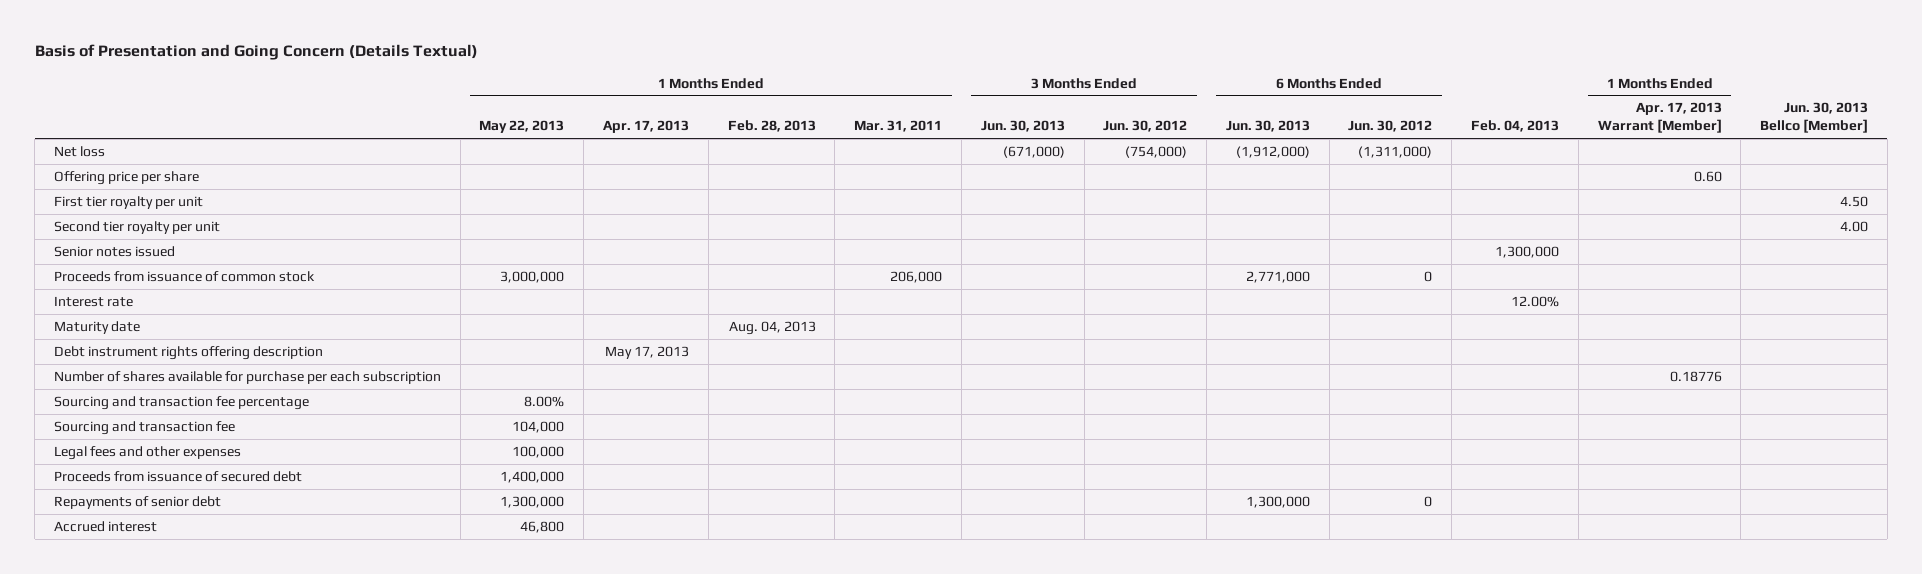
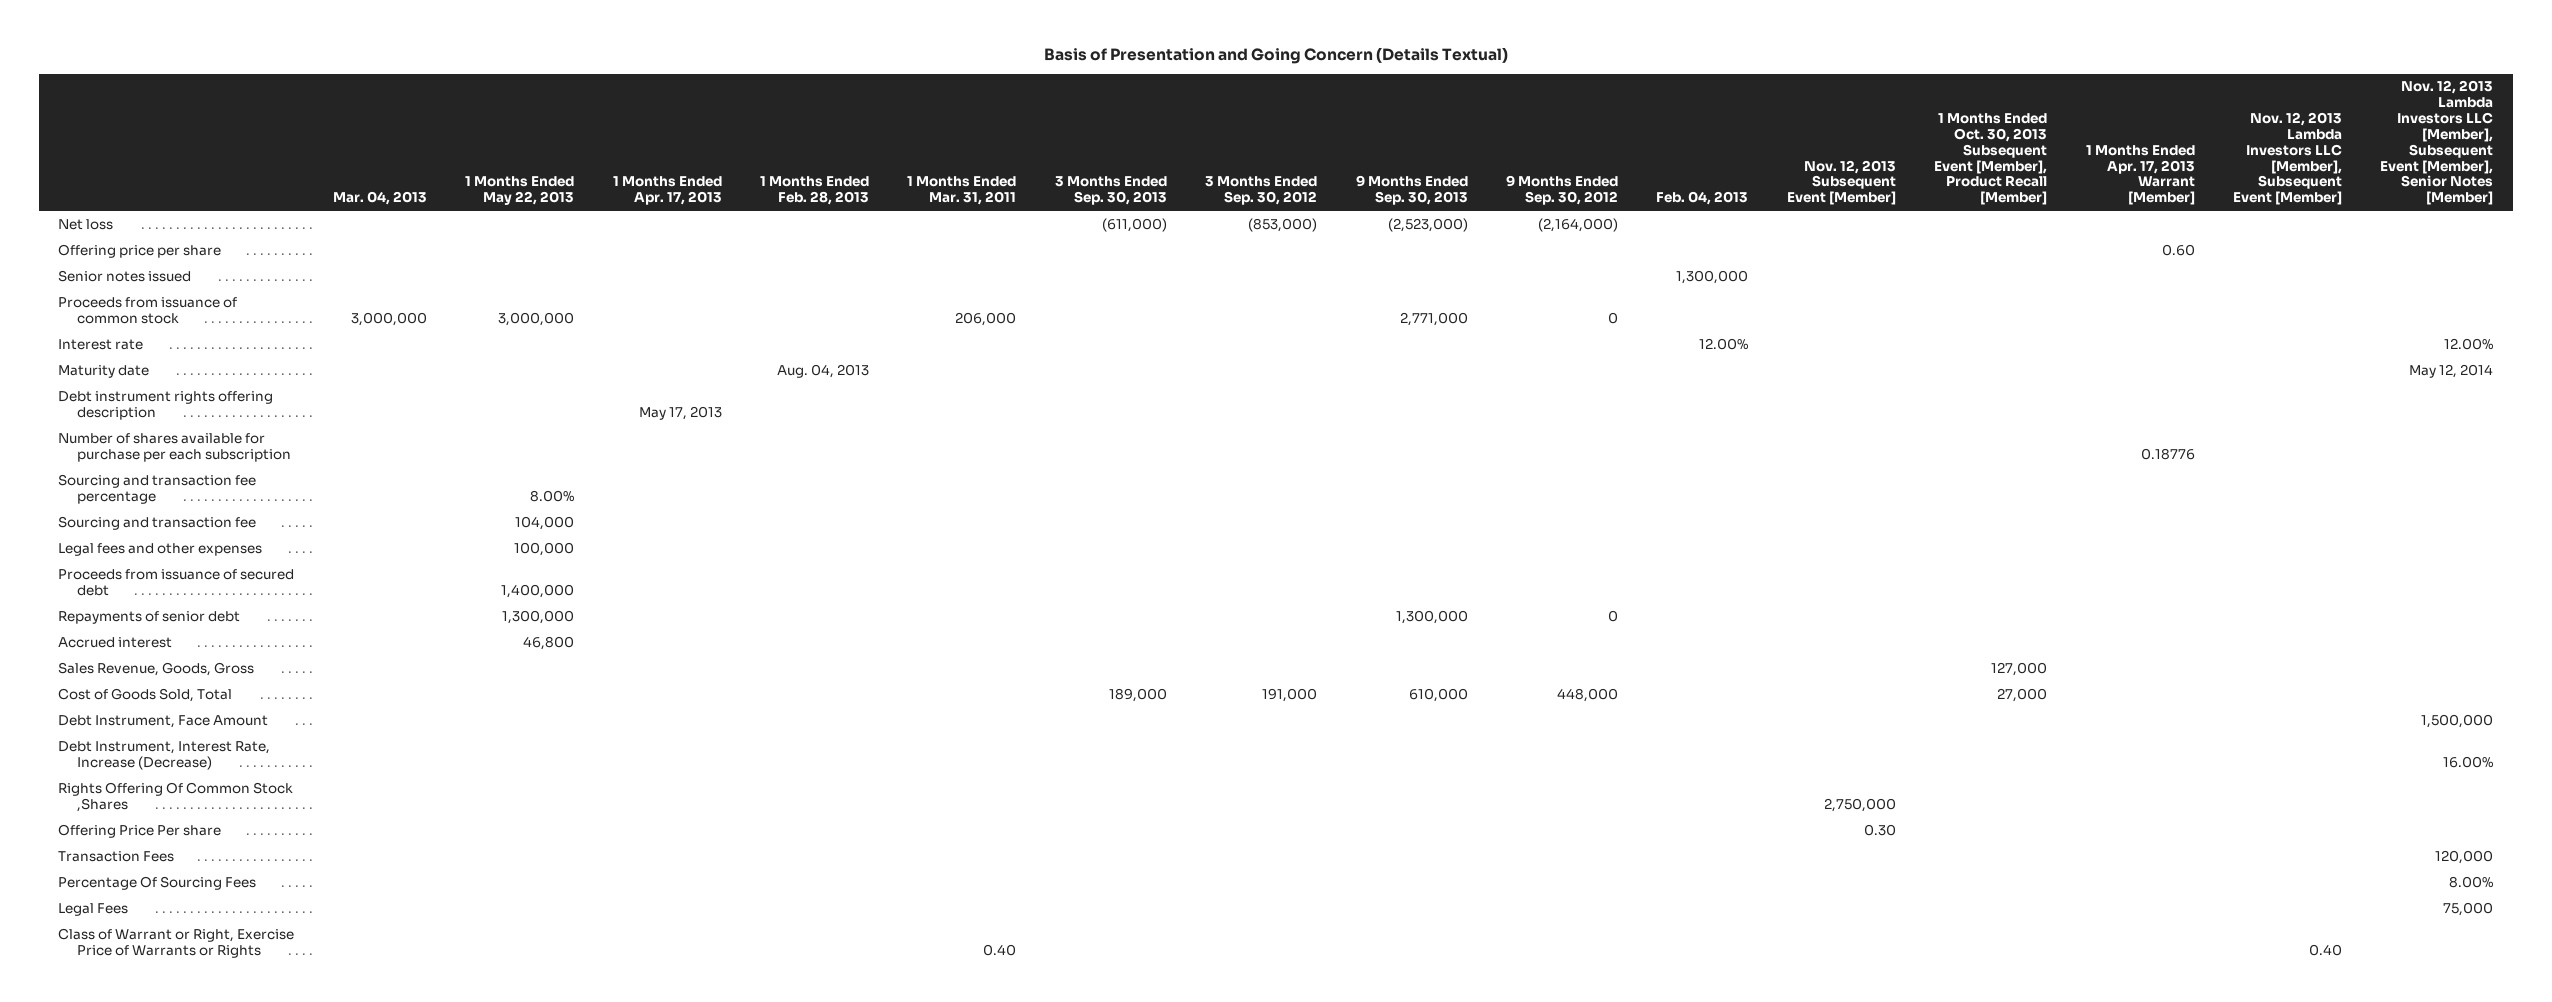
- | 1 Months Ended May 22, 2013 | 1 Months Ended Apr. 17, 2013 | 1 Months Ended Feb. 28, 2013 | 1 Months Ended Mar. 31, 2011 | 3 Months Ended Jun. 30, 2013 | 3 Months Ended Jun. 30, 2012 | 6 Months Ended Jun. 30, 2013 | 6 Months Ended Jun. 30, 2012 | Feb. 04, 2013 | 1 Months Ended Apr. 17, 2013 Warrant [Member] | Jun. 30, 2013 Bellco [Member]
+ | Mar. 04, 2013 | 1 Months Ended May 22, 2013 | 1 Months Ended Apr. 17, 2013 | 1 Months Ended Feb. 28, 2013 | 1 Months Ended Mar. 31, 2011 | 3 Months Ended Sep. 30, 2013 | 3 Months Ended Sep. 30, 2012 | 9 Months Ended Sep. 30, 2013 | 9 Months Ended Sep. 30, 2012 | Feb. 04, 2013 | Nov. 12, 2013 Subsequent Event [Member] | 1 Months Ended Oct. 30, 2013 Subsequent Event [Member], Product Recall [Member] | 1 Months Ended Apr. 17, 2013 Warrant [Member] | Nov. 12, 2013 Lambda Investors LLC [Member], Subsequent Event [Member] | Nov. 12, 2013 Lambda Investors LLC [Member], Subsequent Event [Member], Senior Notes [Member]
- First tier royalty per unit | | | | | | | | | | | 4.50
- Second tier royalty per unit | | | | | | | | | | | 4.00
+ Sales Revenue, Goods, Gross | | | | | | | | | | | | 127,000 | | |
+ Cost of Goods Sold, Total | | | | | | 189,000 | 191,000 | 610,000 | 448,000 | | | 27,000 | | |
+ Debt Instrument, Face Amount | | | | | | | | | | | | | | | 1,500,000
+ Debt Instrument, Interest Rate, Increase (Decrease) | | | | | | | | | | | | | | | 16.00%
+ Rights Offering Of Common Stock ,Shares | | | | | | | | | | | 2,750,000 | | | |
+ Offering Price Per share | | | | | | | | | | | 0.30 | | | |
+ Transaction Fees | | | | | | | | | | | | | | | 120,000
+ Percentage Of Sourcing Fees | | | | | | | | | | | | | | | 8.00%
+ Legal Fees | | | | | | | | | | | | | | | 75,000
+ Class of Warrant or Right, Exercise Price of Warrants or Rights | | | | | 0.40 | | | | | | | | | 0.40 |

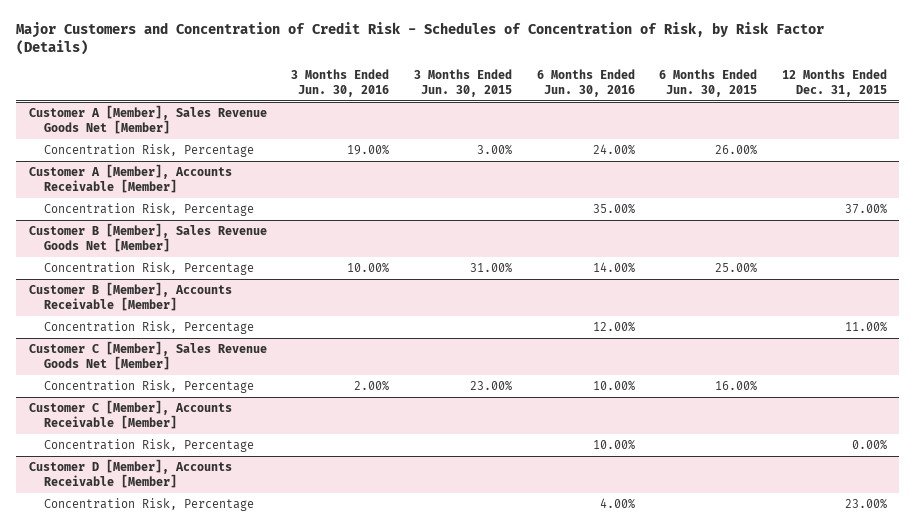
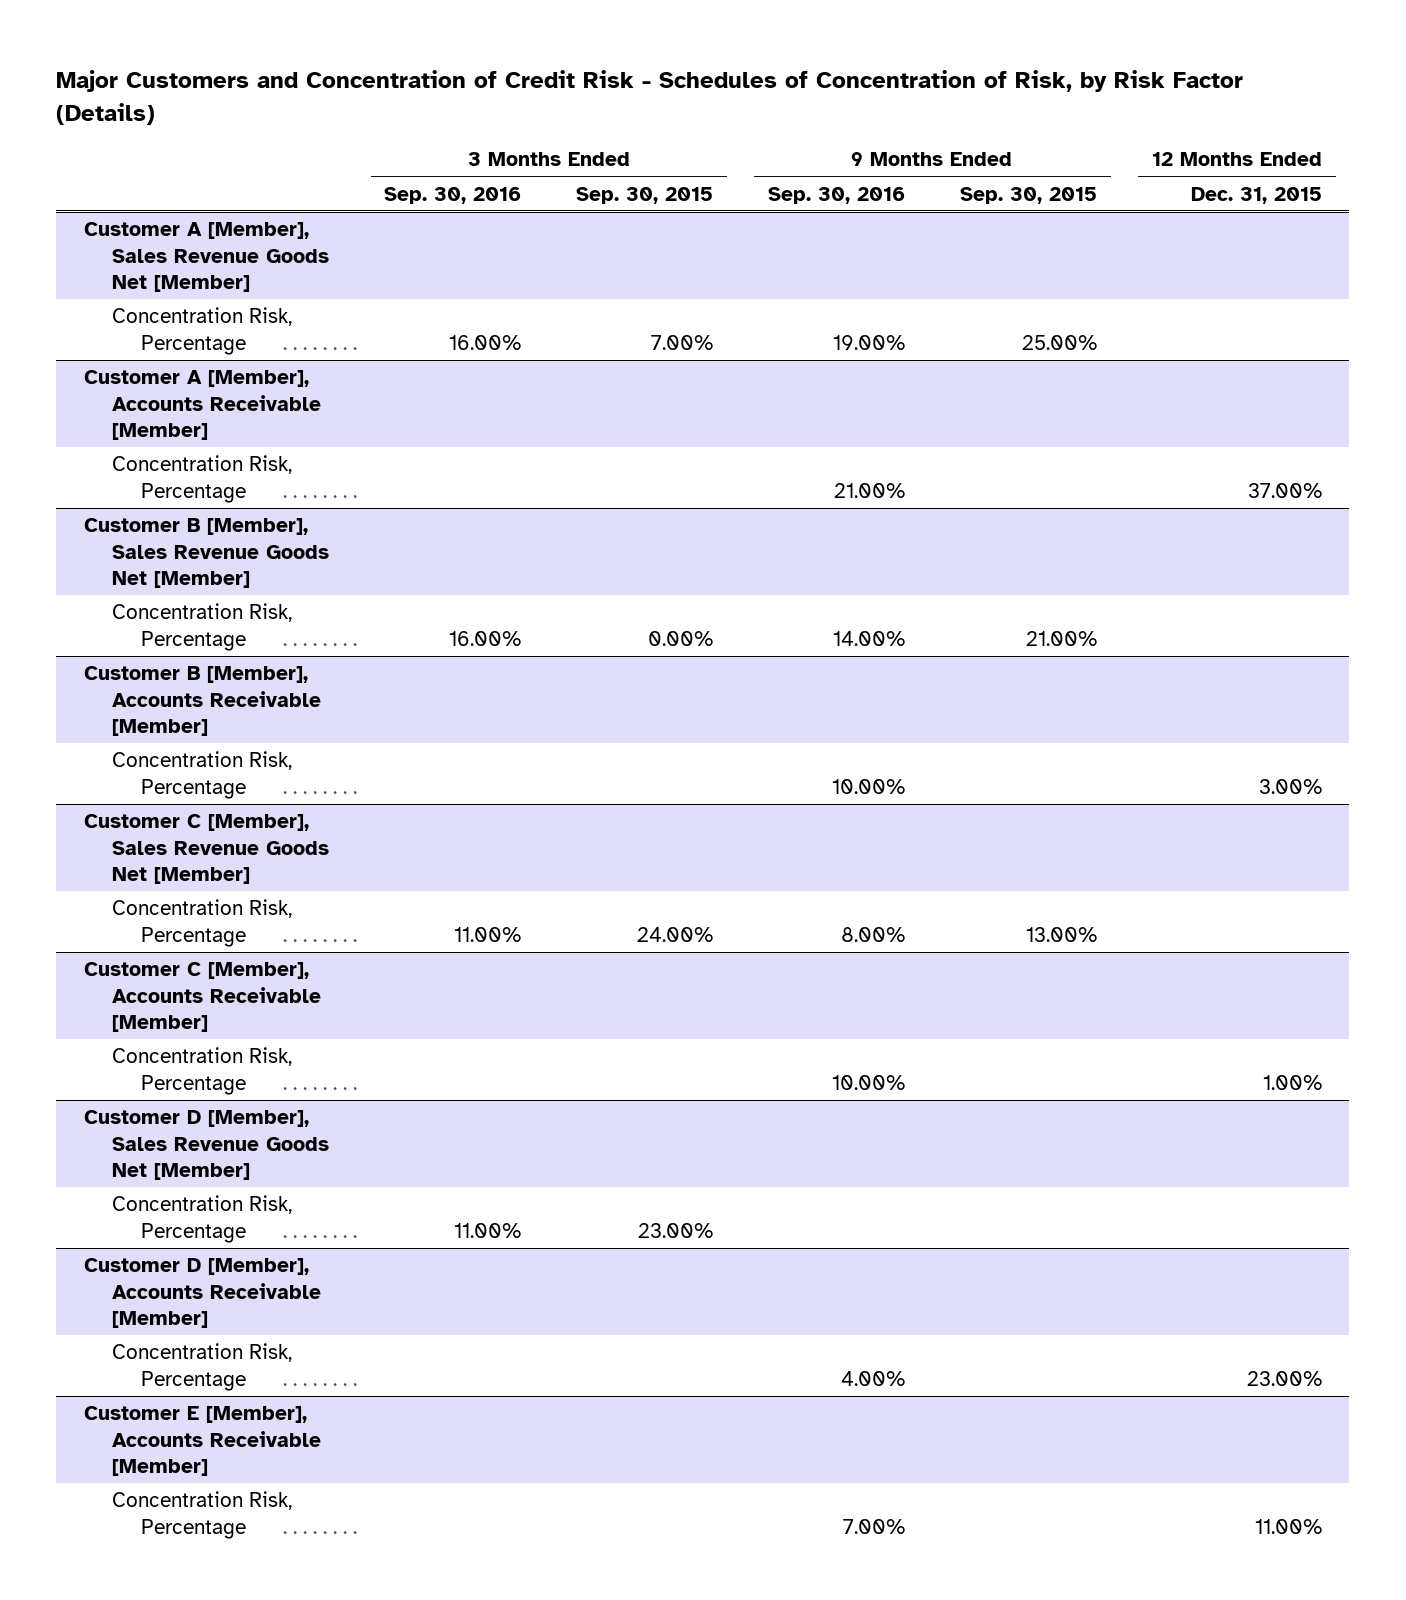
- | 3 Months Ended Jun. 30, 2016 | 3 Months Ended Jun. 30, 2015 | 6 Months Ended Jun. 30, 2016 | 6 Months Ended Jun. 30, 2015 | 12 Months Ended Dec. 31, 2015
+ | 3 Months Ended Sep. 30, 2016 | 3 Months Ended Sep. 30, 2015 | 9 Months Ended Sep. 30, 2016 | 9 Months Ended Sep. 30, 2015 | 12 Months Ended Dec. 31, 2015
@ Customer B [Member], Accounts Receivable [Member]
- Concentration Risk, Percentage | | | 12.00% | | 11.00%
+ Concentration Risk, Percentage | | | 10.00% | | 3.00%
@ Customer C [Member], Accounts Receivable [Member]
- Concentration Risk, Percentage | | | 10.00% | | 0.00%
+ Concentration Risk, Percentage | | | 10.00% | | 1.00%
+ Customer D [Member], Sales Revenue Goods Net [Member]
+ Concentration Risk, Percentage | 11.00% | 23.00% | | |
+ Customer E [Member], Accounts Receivable [Member]
+ Concentration Risk, Percentage | | | 7.00% | | 11.00%

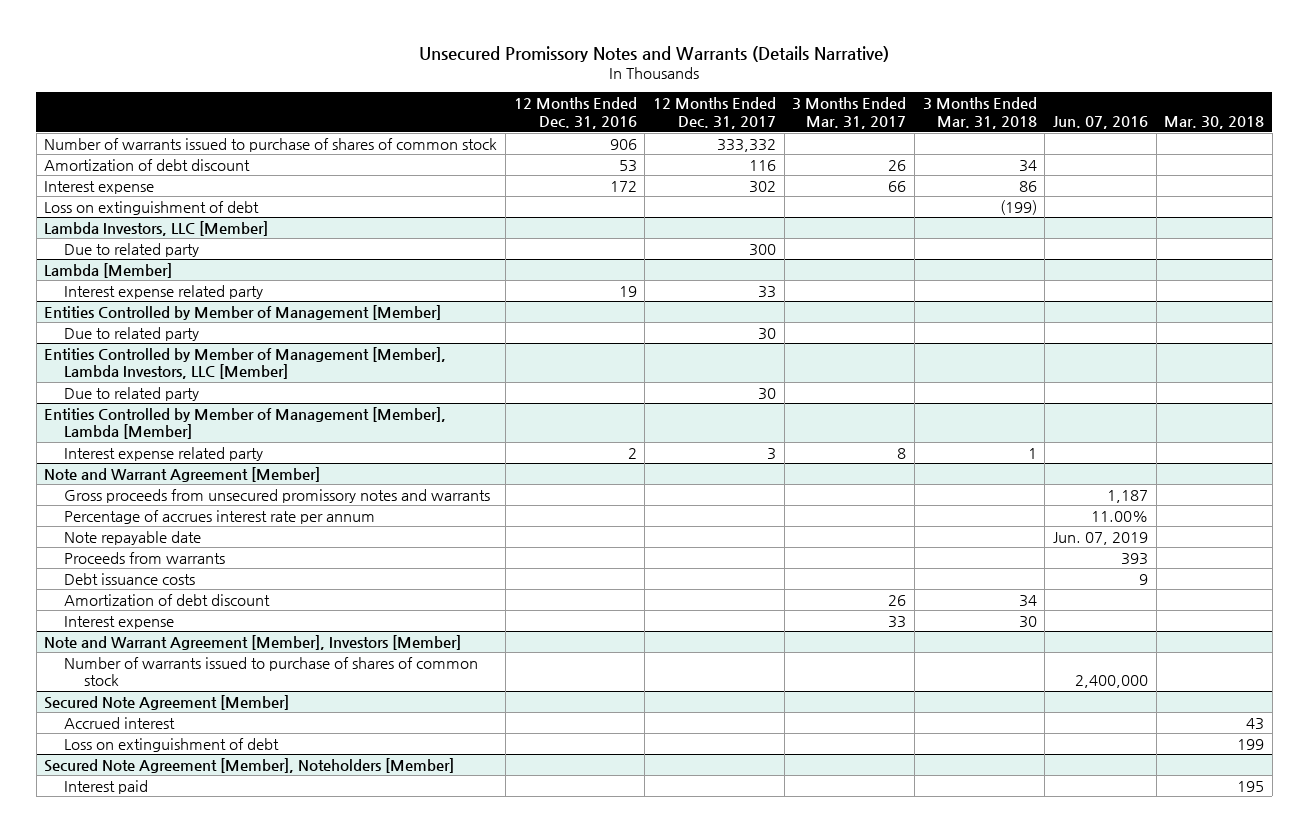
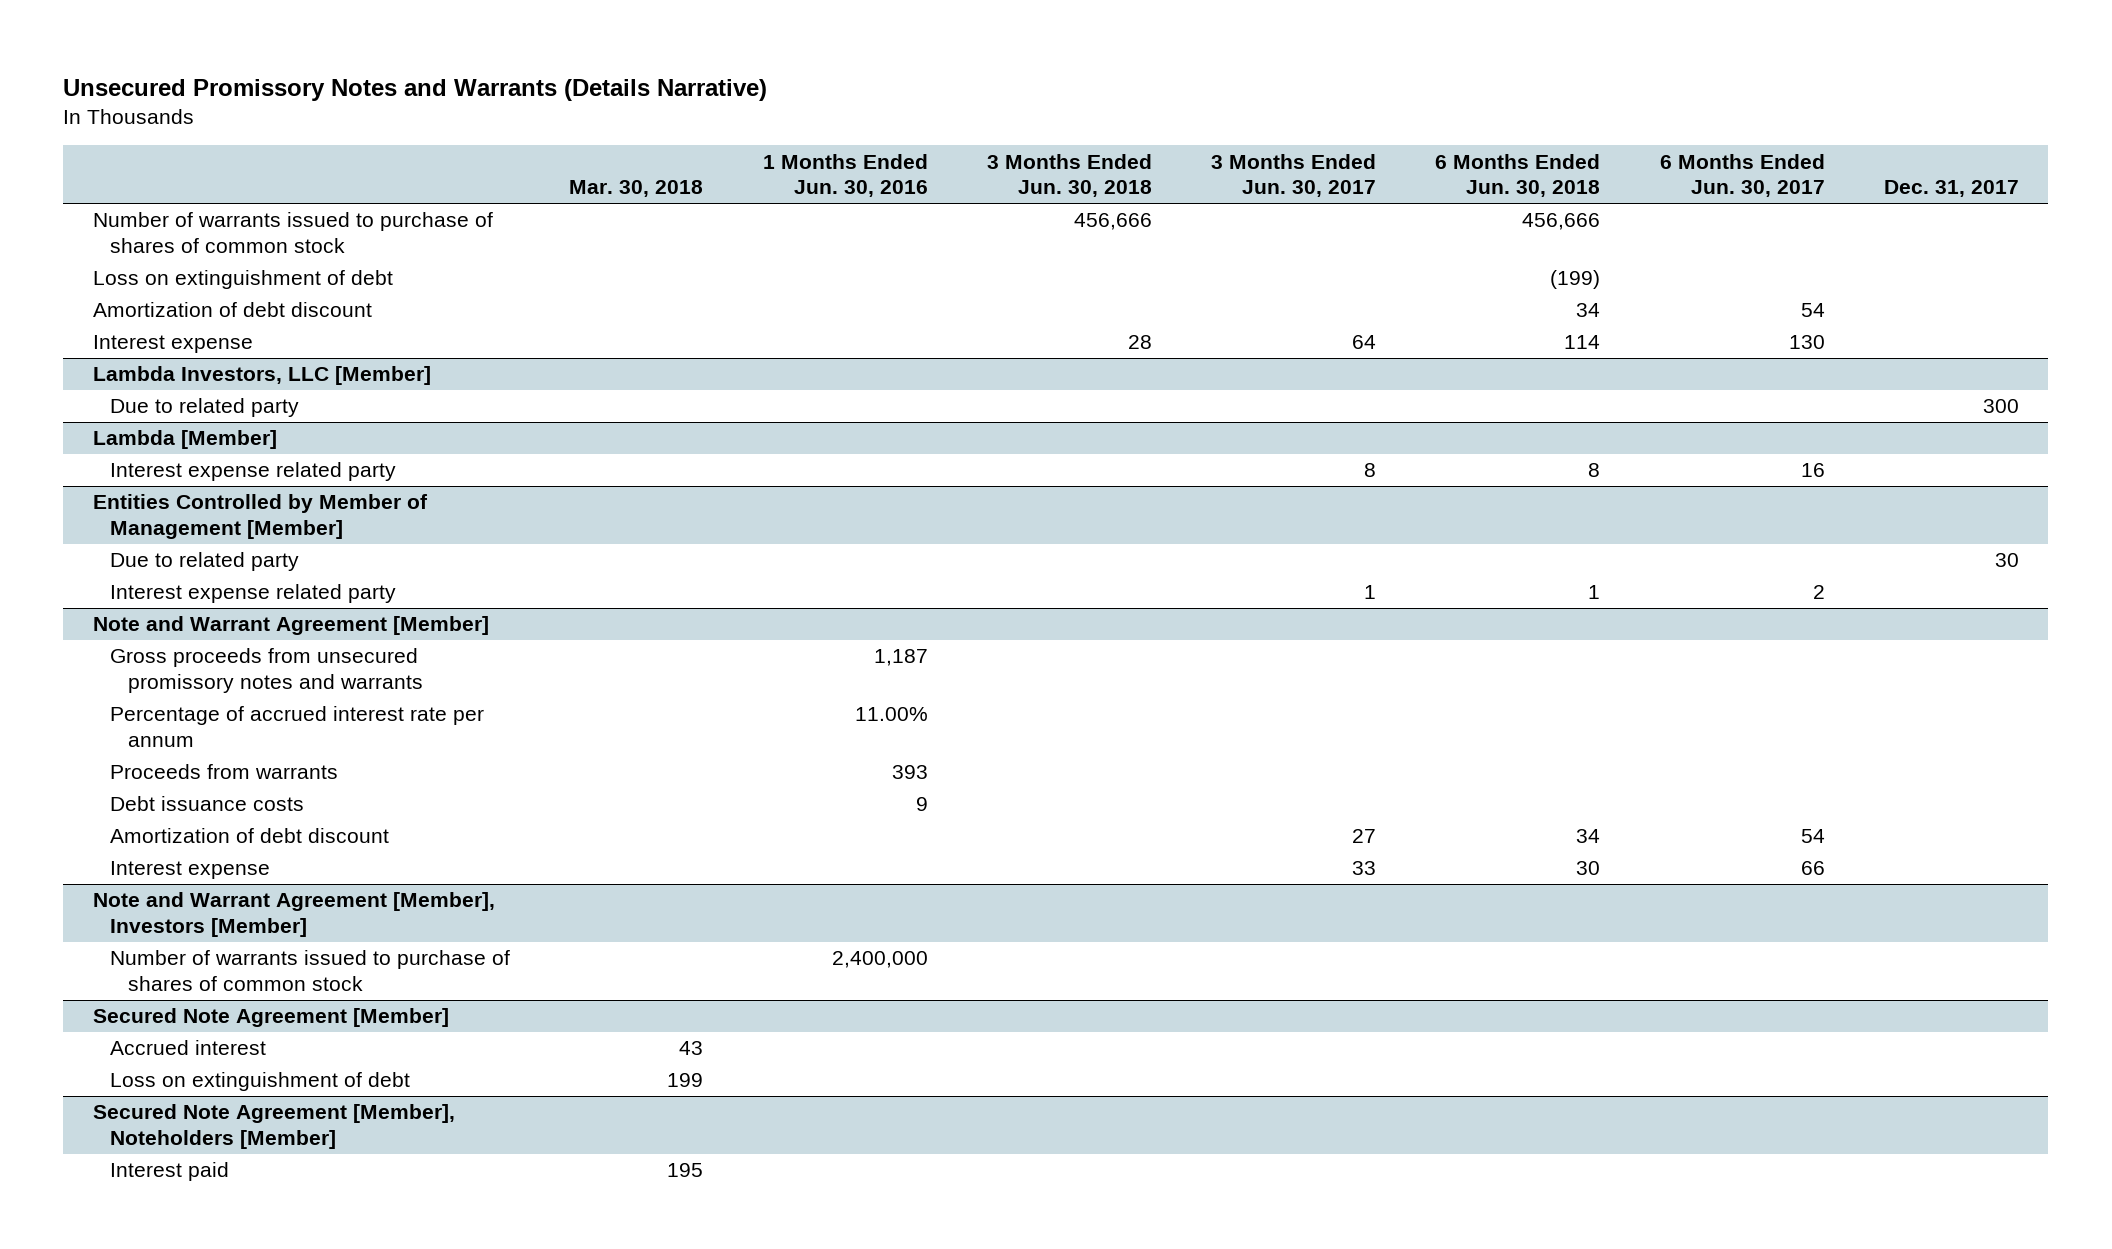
- | 12 Months Ended Dec. 31, 2016 | 12 Months Ended Dec. 31, 2017 | 3 Months Ended Mar. 31, 2017 | 3 Months Ended Mar. 31, 2018 | Jun. 07, 2016 | Mar. 30, 2018
+ | Mar. 30, 2018 | 1 Months Ended Jun. 30, 2016 | 3 Months Ended Jun. 30, 2018 | 3 Months Ended Jun. 30, 2017 | 6 Months Ended Jun. 30, 2018 | 6 Months Ended Jun. 30, 2017 | Dec. 31, 2017
moved up: Loss on extinguishment of debt | | | | | (199) | |
- Entities Controlled by Member of Management [Member], Lambda Investors, LLC [Member]
- Due to related party | | 30 | | | |
- Entities Controlled by Member of Management [Member], Lambda [Member]
- Interest expense related party | 2 | 3 | 8 | 1 | |
@ Entities Controlled by Member of Management [Member]
+ Interest expense related party | | | | 1 | 1 | 2 |
@ Note and Warrant Agreement [Member]
- Percentage of accrues interest rate per annum | | | | | 11.00% |
- Note repayable date | | | | | Jun. 07, 2019 |
+ Percentage of accrued interest rate per annum | | 11.00% | | | | |

